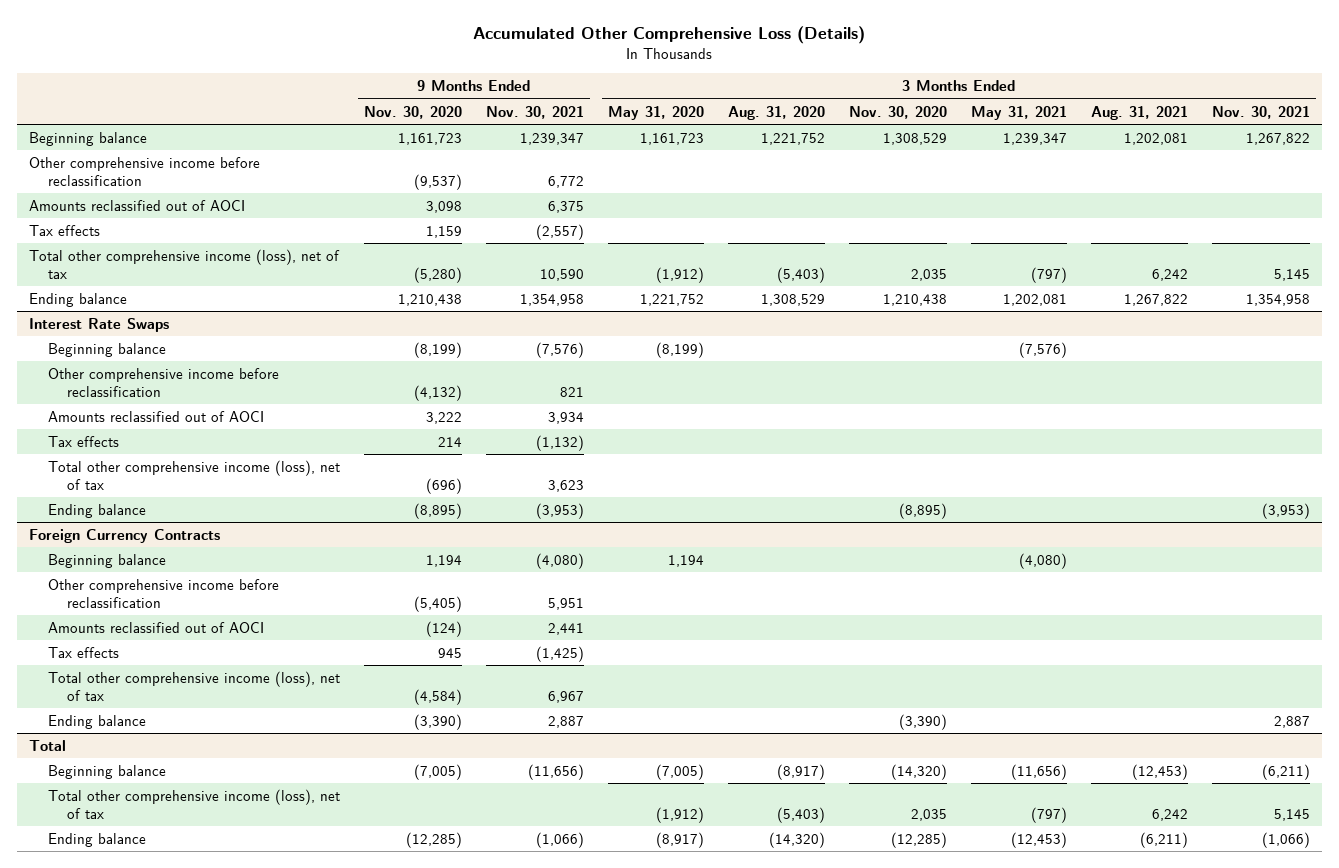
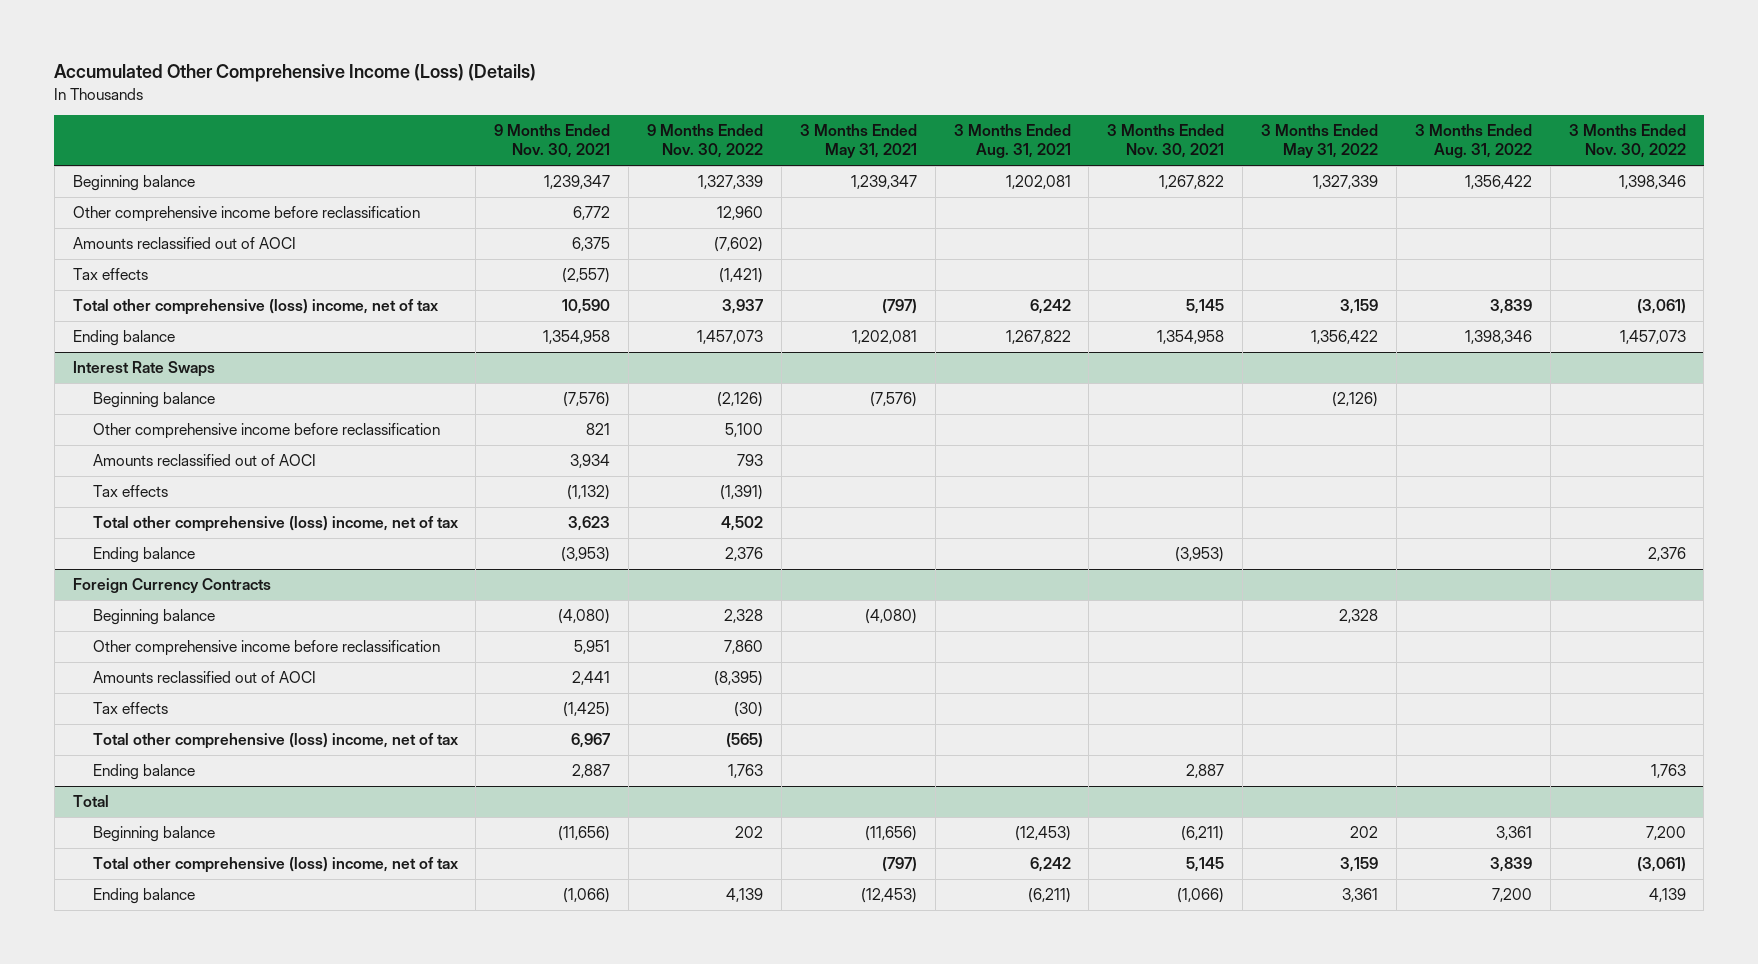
- Accumulated Other Comprehensive Loss (Details)
+ Accumulated Other Comprehensive Income (Loss) (Details)
- | 9 Months Ended Nov. 30, 2020 | 9 Months Ended Nov. 30, 2021 | 3 Months Ended May 31, 2020 | 3 Months Ended Aug. 31, 2020 | 3 Months Ended Nov. 30, 2020 | 3 Months Ended May 31, 2021 | 3 Months Ended Aug. 31, 2021 | 3 Months Ended Nov. 30, 2021
+ | 9 Months Ended Nov. 30, 2021 | 9 Months Ended Nov. 30, 2022 | 3 Months Ended May 31, 2021 | 3 Months Ended Aug. 31, 2021 | 3 Months Ended Nov. 30, 2021 | 3 Months Ended May 31, 2022 | 3 Months Ended Aug. 31, 2022 | 3 Months Ended Nov. 30, 2022
- Total other comprehensive income (loss), net of tax | (5,280) | 10,590 | (1,912) | (5,403) | 2,035 | (797) | 6,242 | 5,145
+ Total other comprehensive (loss) income, net of tax | 10,590 | 3,937 | (797) | 6,242 | 5,145 | 3,159 | 3,839 | (3,061)
@ Interest Rate Swaps
- Total other comprehensive income (loss), net of tax | (696) | 3,623 | | | | | |
+ Total other comprehensive (loss) income, net of tax | 3,623 | 4,502 | | | | | |
@ Foreign Currency Contracts
- Total other comprehensive income (loss), net of tax | (4,584) | 6,967 | | | | | |
+ Total other comprehensive (loss) income, net of tax | 6,967 | (565) | | | | | |
@ Total
- Total other comprehensive income (loss), net of tax | | | (1,912) | (5,403) | 2,035 | (797) | 6,242 | 5,145
+ Total other comprehensive (loss) income, net of tax | | | (797) | 6,242 | 5,145 | 3,159 | 3,839 | (3,061)

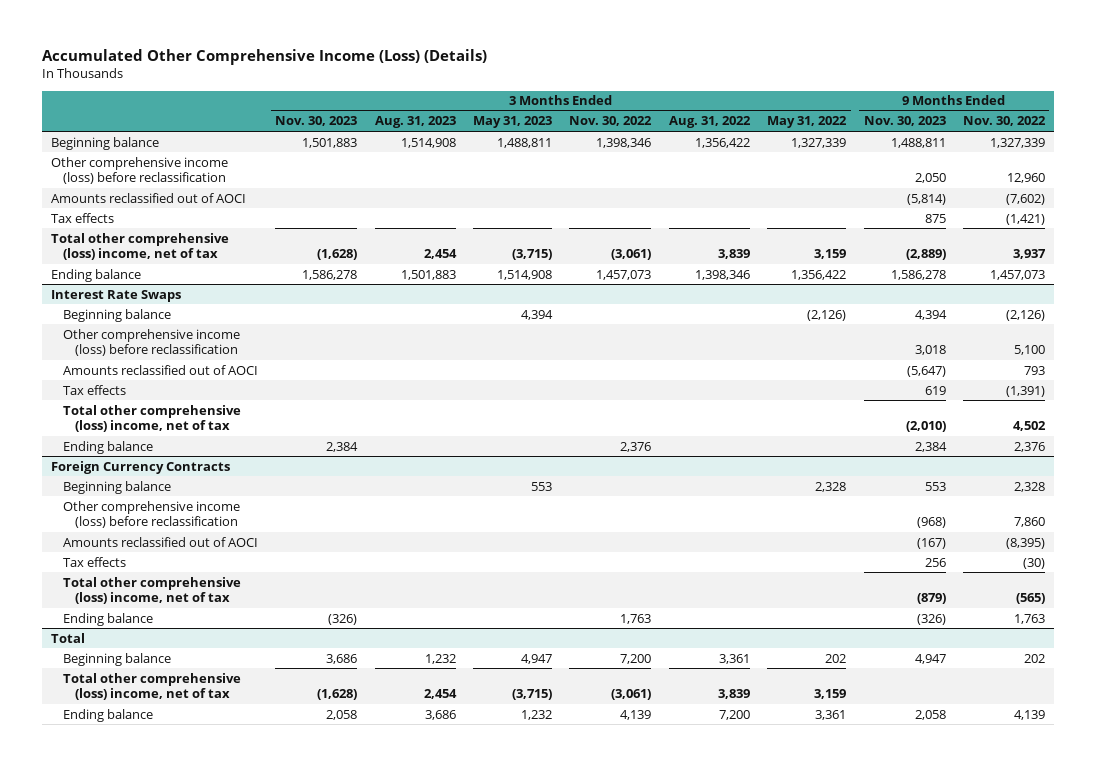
- | 9 Months Ended Nov. 30, 2021 | 9 Months Ended Nov. 30, 2022 | 3 Months Ended May 31, 2021 | 3 Months Ended Aug. 31, 2021 | 3 Months Ended Nov. 30, 2021 | 3 Months Ended May 31, 2022 | 3 Months Ended Aug. 31, 2022 | 3 Months Ended Nov. 30, 2022
+ | 3 Months Ended Nov. 30, 2023 | 3 Months Ended Aug. 31, 2023 | 3 Months Ended May 31, 2023 | 3 Months Ended Nov. 30, 2022 | 3 Months Ended Aug. 31, 2022 | 3 Months Ended May 31, 2022 | 9 Months Ended Nov. 30, 2023 | 9 Months Ended Nov. 30, 2022
- Other comprehensive income before reclassification | 6,772 | 12,960 | | | | | |
+ Other comprehensive income (loss) before reclassification | | | | | | | 2,050 | 12,960
@ Interest Rate Swaps
- Other comprehensive income before reclassification | 821 | 5,100 | | | | | |
+ Other comprehensive income (loss) before reclassification | | | | | | | 3,018 | 5,100
@ Foreign Currency Contracts
- Other comprehensive income before reclassification | 5,951 | 7,860 | | | | | |
+ Other comprehensive income (loss) before reclassification | | | | | | | (968) | 7,860

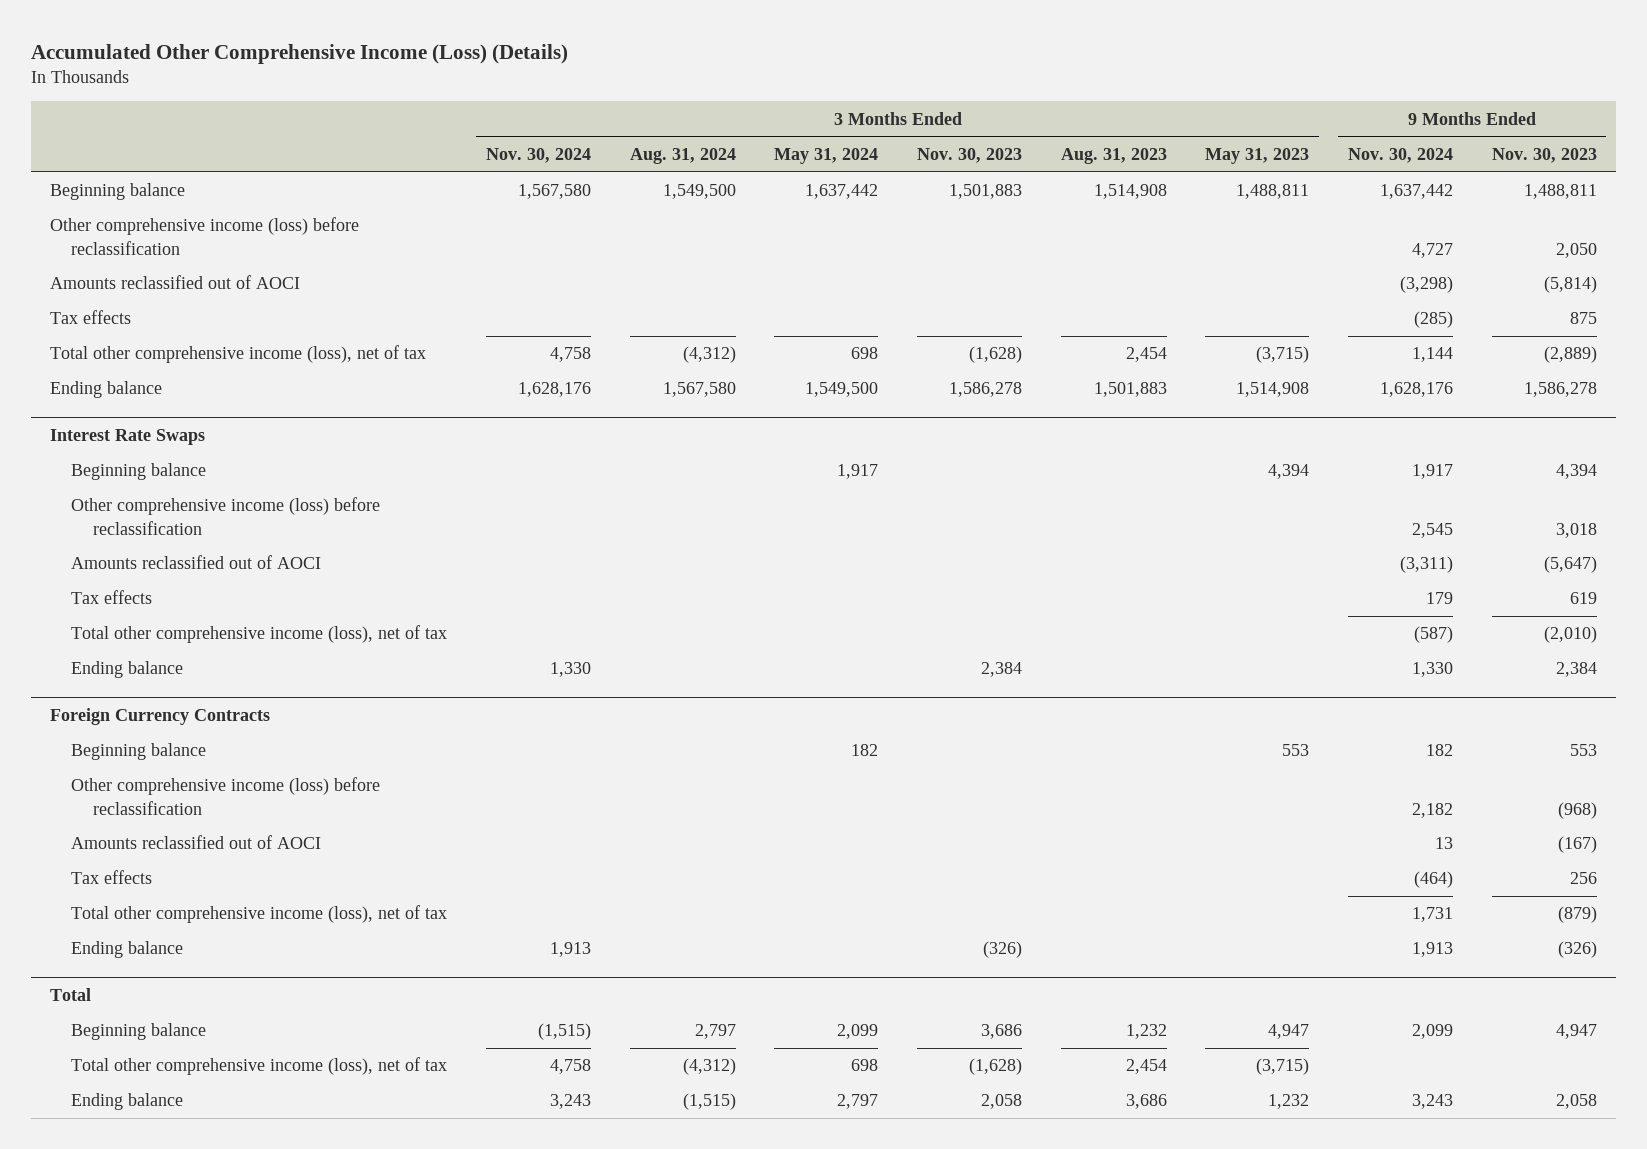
- | 3 Months Ended Nov. 30, 2023 | 3 Months Ended Aug. 31, 2023 | 3 Months Ended May 31, 2023 | 3 Months Ended Nov. 30, 2022 | 3 Months Ended Aug. 31, 2022 | 3 Months Ended May 31, 2022 | 9 Months Ended Nov. 30, 2023 | 9 Months Ended Nov. 30, 2022
+ | 3 Months Ended Nov. 30, 2024 | 3 Months Ended Aug. 31, 2024 | 3 Months Ended May 31, 2024 | 3 Months Ended Nov. 30, 2023 | 3 Months Ended Aug. 31, 2023 | 3 Months Ended May 31, 2023 | 9 Months Ended Nov. 30, 2024 | 9 Months Ended Nov. 30, 2023
- Total other comprehensive (loss) income, net of tax | (1,628) | 2,454 | (3,715) | (3,061) | 3,839 | 3,159 | (2,889) | 3,937
+ Total other comprehensive income (loss), net of tax | 4,758 | (4,312) | 698 | (1,628) | 2,454 | (3,715) | 1,144 | (2,889)
@ Interest Rate Swaps
- Total other comprehensive (loss) income, net of tax | | | | | | | (2,010) | 4,502
+ Total other comprehensive income (loss), net of tax | | | | | | | (587) | (2,010)
@ Foreign Currency Contracts
- Total other comprehensive (loss) income, net of tax | | | | | | | (879) | (565)
+ Total other comprehensive income (loss), net of tax | | | | | | | 1,731 | (879)
@ Total
- Total other comprehensive (loss) income, net of tax | (1,628) | 2,454 | (3,715) | (3,061) | 3,839 | 3,159 | |
+ Total other comprehensive income (loss), net of tax | 4,758 | (4,312) | 698 | (1,628) | 2,454 | (3,715) | |

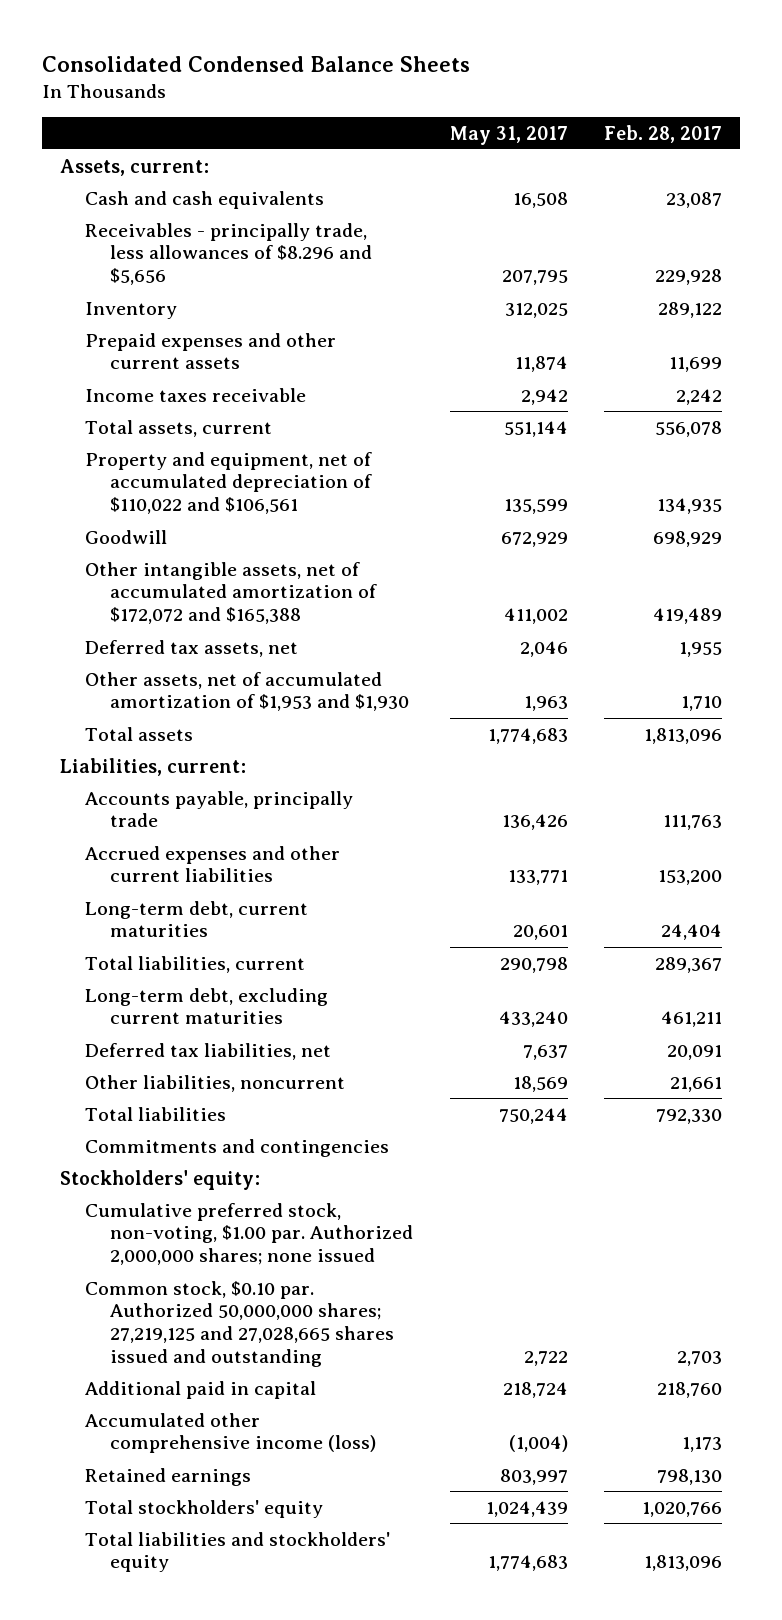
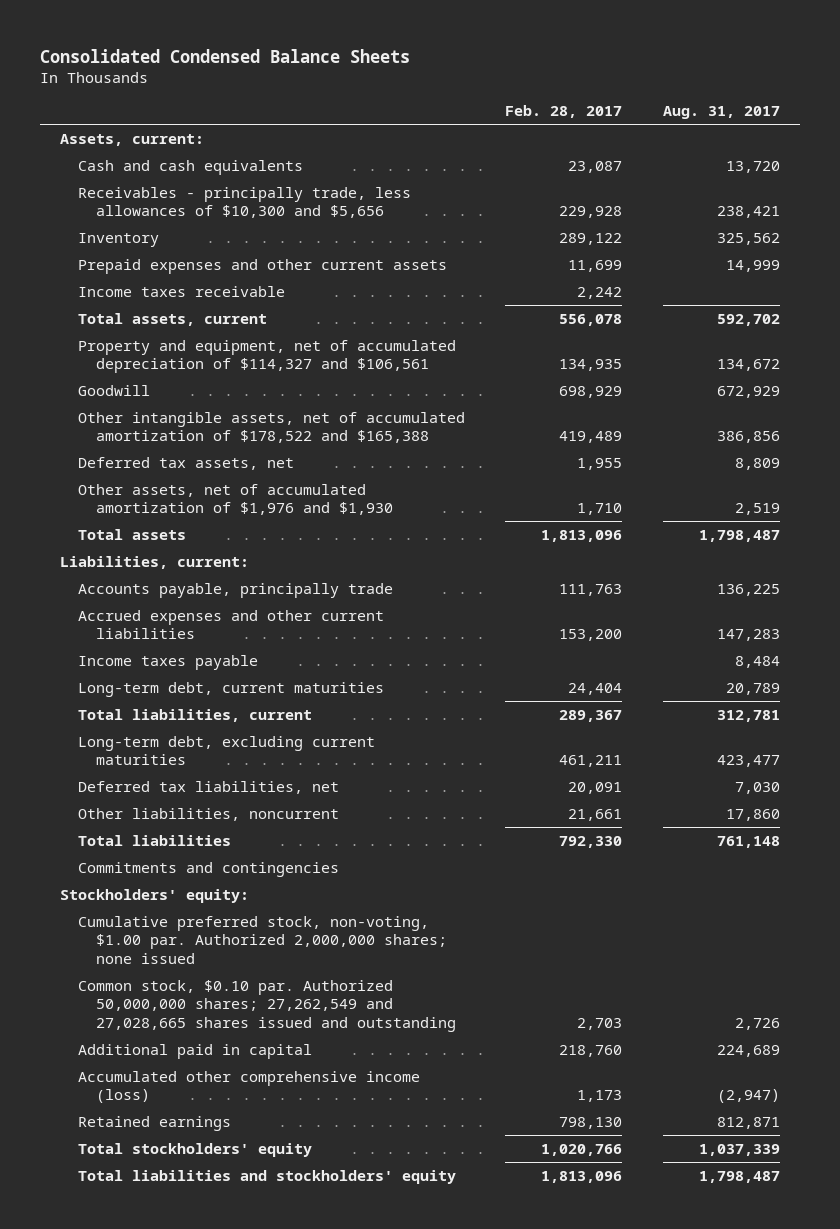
- | May 31, 2017 | Feb. 28, 2017
+ | Feb. 28, 2017 | Aug. 31, 2017
- Receivables - principally trade, less allowances of $8.296 and $5,656 | 207,795 | 229,928
+ Receivables - principally trade, less allowances of $10,300 and $5,656 | 229,928 | 238,421
- Property and equipment, net of accumulated depreciation of $110,022 and $106,561 | 135,599 | 134,935
+ Property and equipment, net of accumulated depreciation of $114,327 and $106,561 | 134,935 | 134,672
- Other intangible assets, net of accumulated amortization of $172,072 and $165,388 | 411,002 | 419,489
+ Other intangible assets, net of accumulated amortization of $178,522 and $165,388 | 419,489 | 386,856
- Other assets, net of accumulated amortization of $1,953 and $1,930 | 1,963 | 1,710
+ Other assets, net of accumulated amortization of $1,976 and $1,930 | 1,710 | 2,519
+ Income taxes payable | | 8,484
- Common stock, $0.10 par. Authorized 50,000,000 shares; 27,219,125 and 27,028,665 shares issued and outstanding | 2,722 | 2,703
+ Common stock, $0.10 par. Authorized 50,000,000 shares; 27,262,549 and 27,028,665 shares issued and outstanding | 2,703 | 2,726

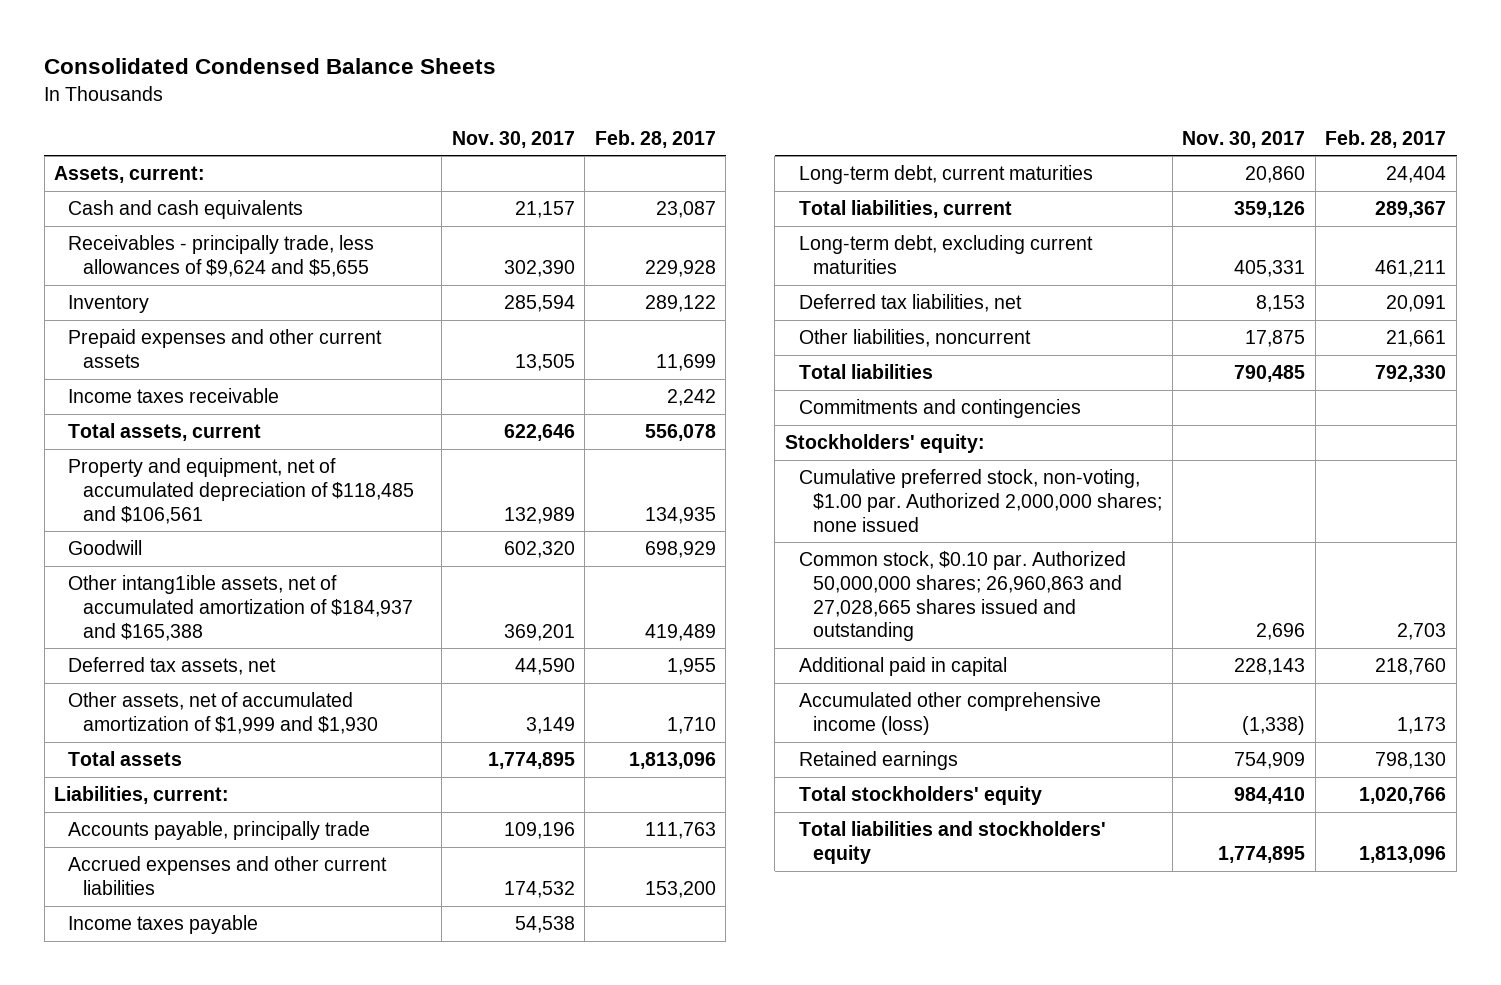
- | Feb. 28, 2017 | Aug. 31, 2017
+ | Nov. 30, 2017 | Feb. 28, 2017
- Receivables - principally trade, less allowances of $10,300 and $5,656 | 229,928 | 238,421
+ Receivables - principally trade, less allowances of $9,624 and $5,655 | 302,390 | 229,928
- Property and equipment, net of accumulated depreciation of $114,327 and $106,561 | 134,935 | 134,672
+ Property and equipment, net of accumulated depreciation of $118,485 and $106,561 | 132,989 | 134,935
- Other intangible assets, net of accumulated amortization of $178,522 and $165,388 | 419,489 | 386,856
+ Other intang1ible assets, net of accumulated amortization of $184,937 and $165,388 | 369,201 | 419,489
- Other assets, net of accumulated amortization of $1,976 and $1,930 | 1,710 | 2,519
+ Other assets, net of accumulated amortization of $1,999 and $1,930 | 3,149 | 1,710
- Common stock, $0.10 par. Authorized 50,000,000 shares; 27,262,549 and 27,028,665 shares issued and outstanding | 2,703 | 2,726
+ Common stock, $0.10 par. Authorized 50,000,000 shares; 26,960,863 and 27,028,665 shares issued and outstanding | 2,696 | 2,703

